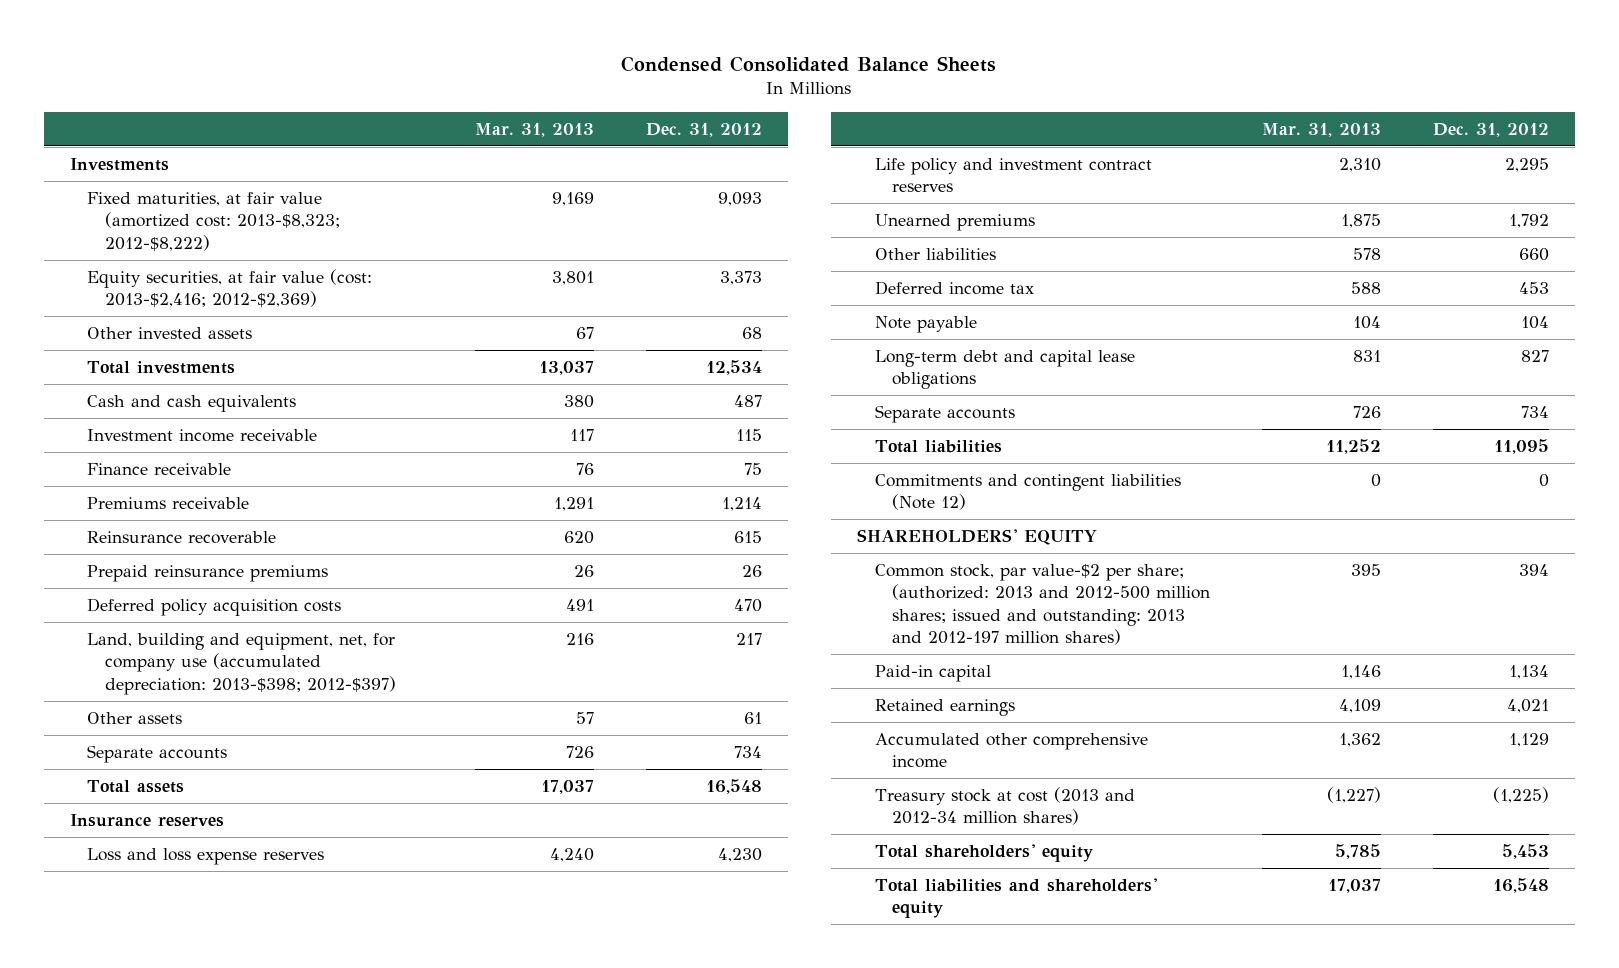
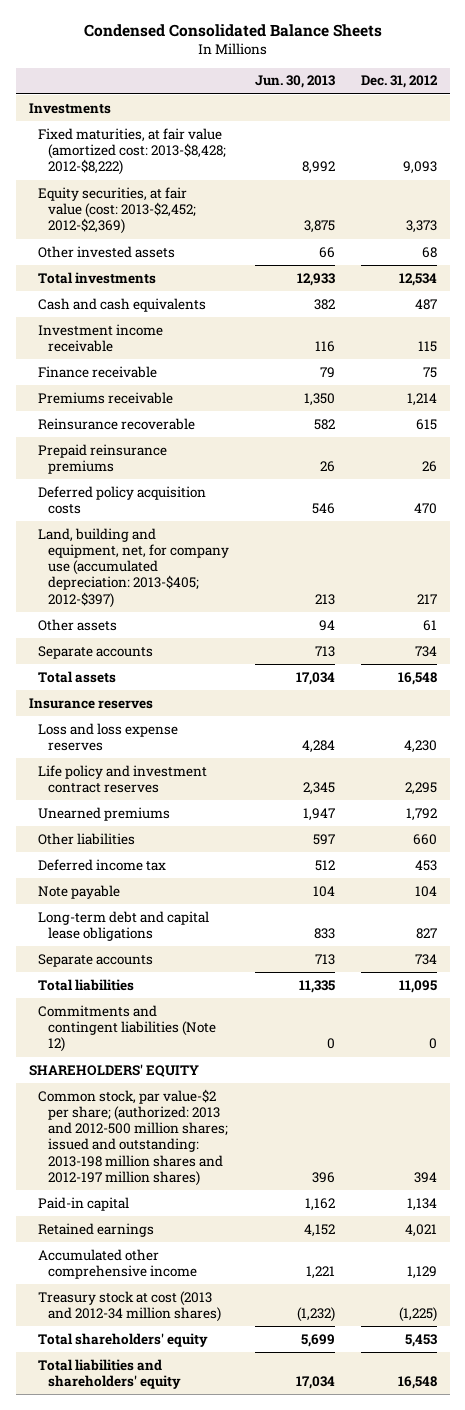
- | Mar. 31, 2013 | Dec. 31, 2012
+ | Jun. 30, 2013 | Dec. 31, 2012
- Fixed maturities, at fair value (amortized cost: 2013-$8,323; 2012-$8,222) | 9,169 | 9,093
- Equity securities, at fair value (cost: 2013-$2,416; 2012-$2,369) | 3,801 | 3,373
+ Fixed maturities, at fair value (amortized cost: 2013-$8,428; 2012-$8,222) | 8,992 | 9,093
+ Equity securities, at fair value (cost: 2013-$2,452; 2012-$2,369) | 3,875 | 3,373
- Land, building and equipment, net, for company use (accumulated depreciation: 2013-$398; 2012-$397) | 216 | 217
+ Land, building and equipment, net, for company use (accumulated depreciation: 2013-$405; 2012-$397) | 213 | 217
- Common stock, par value-$2 per share; (authorized: 2013 and 2012-500 million shares; issued and outstanding: 2013 and 2012-197 million shares) | 395 | 394
+ Common stock, par value-$2 per share; (authorized: 2013 and 2012-500 million shares; issued and outstanding: 2013-198 million shares and 2012-197 million shares) | 396 | 394

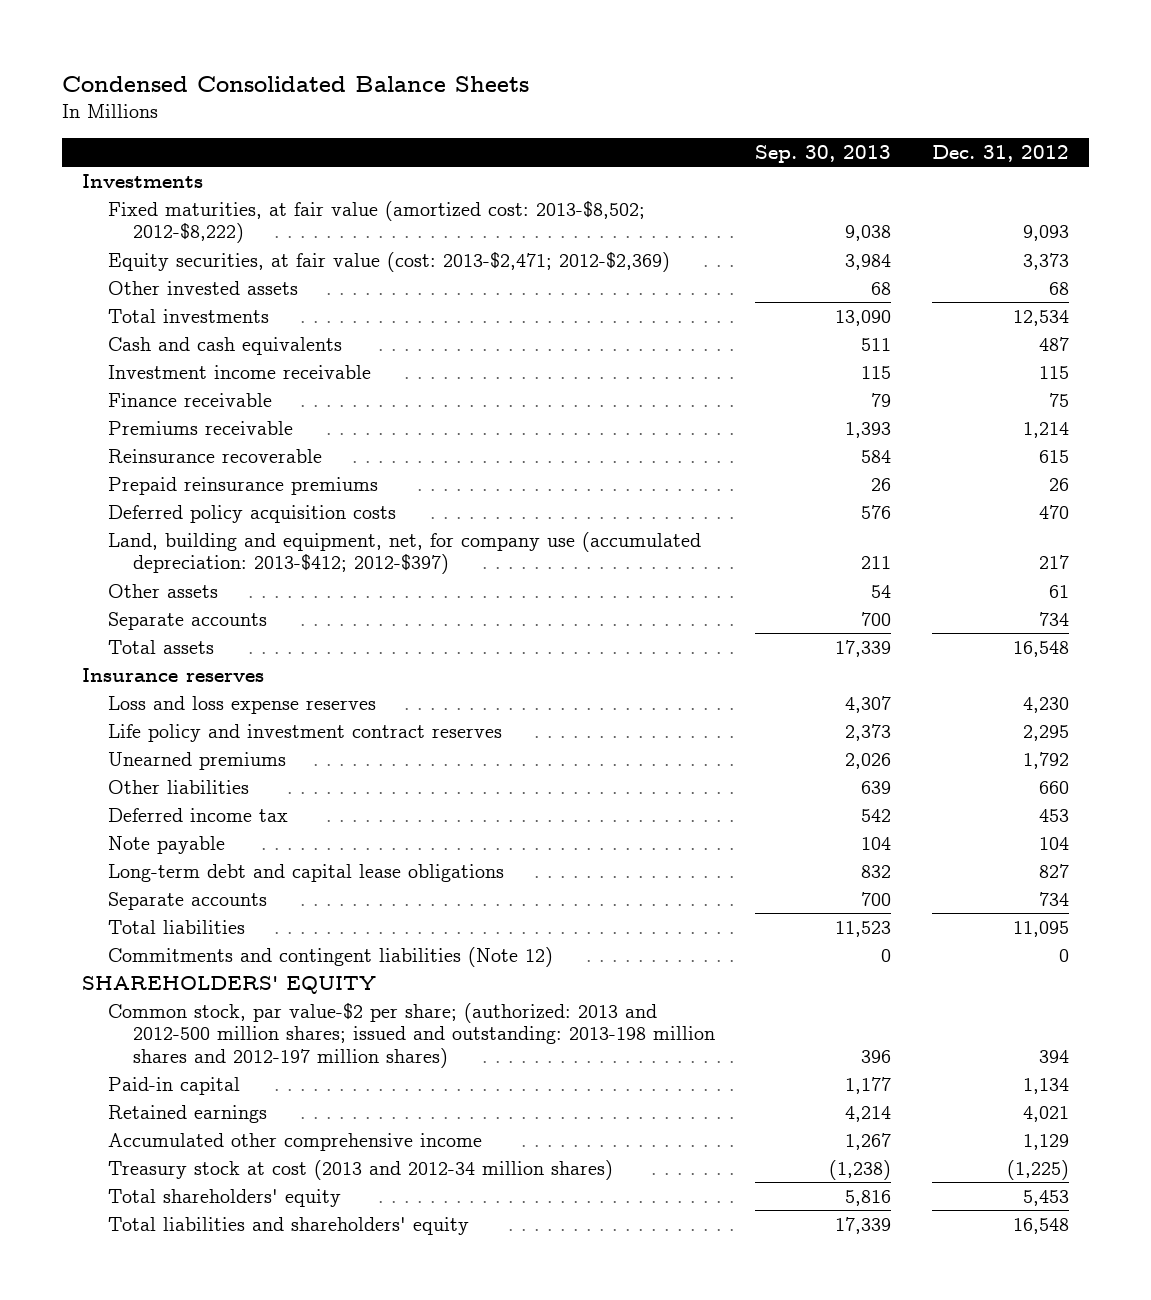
- | Jun. 30, 2013 | Dec. 31, 2012
+ | Sep. 30, 2013 | Dec. 31, 2012
- Fixed maturities, at fair value (amortized cost: 2013-$8,428; 2012-$8,222) | 8,992 | 9,093
- Equity securities, at fair value (cost: 2013-$2,452; 2012-$2,369) | 3,875 | 3,373
+ Fixed maturities, at fair value (amortized cost: 2013-$8,502; 2012-$8,222) | 9,038 | 9,093
+ Equity securities, at fair value (cost: 2013-$2,471; 2012-$2,369) | 3,984 | 3,373
- Land, building and equipment, net, for company use (accumulated depreciation: 2013-$405; 2012-$397) | 213 | 217
+ Land, building and equipment, net, for company use (accumulated depreciation: 2013-$412; 2012-$397) | 211 | 217

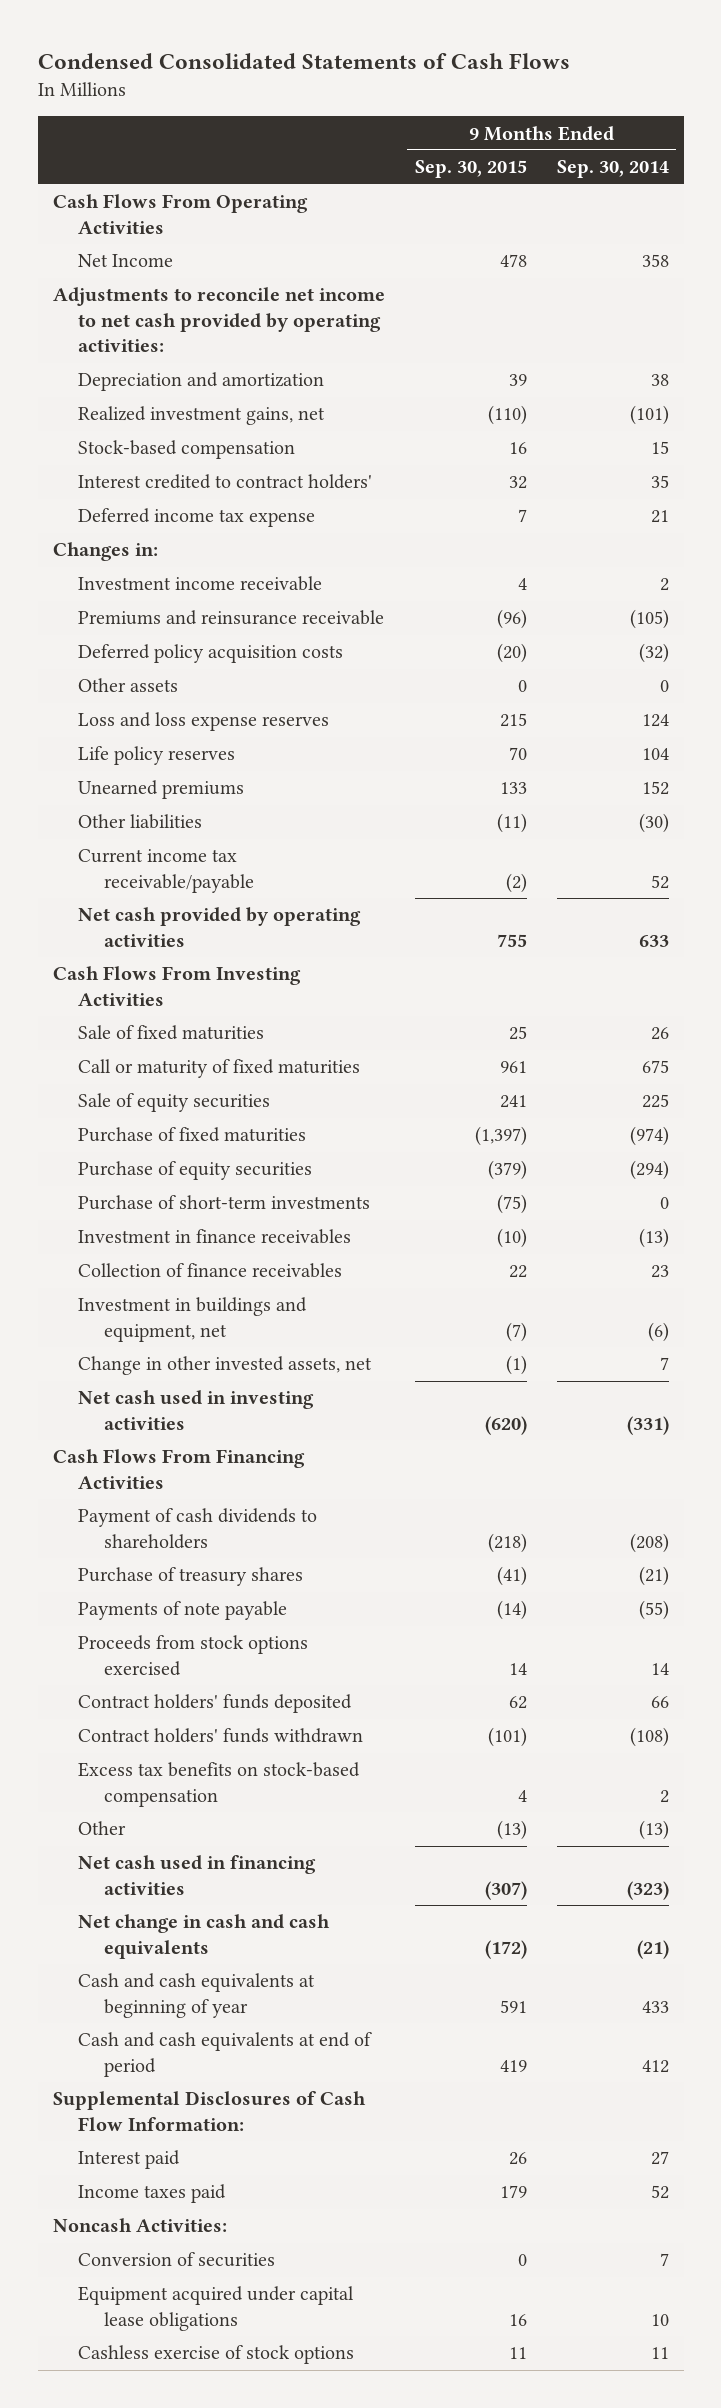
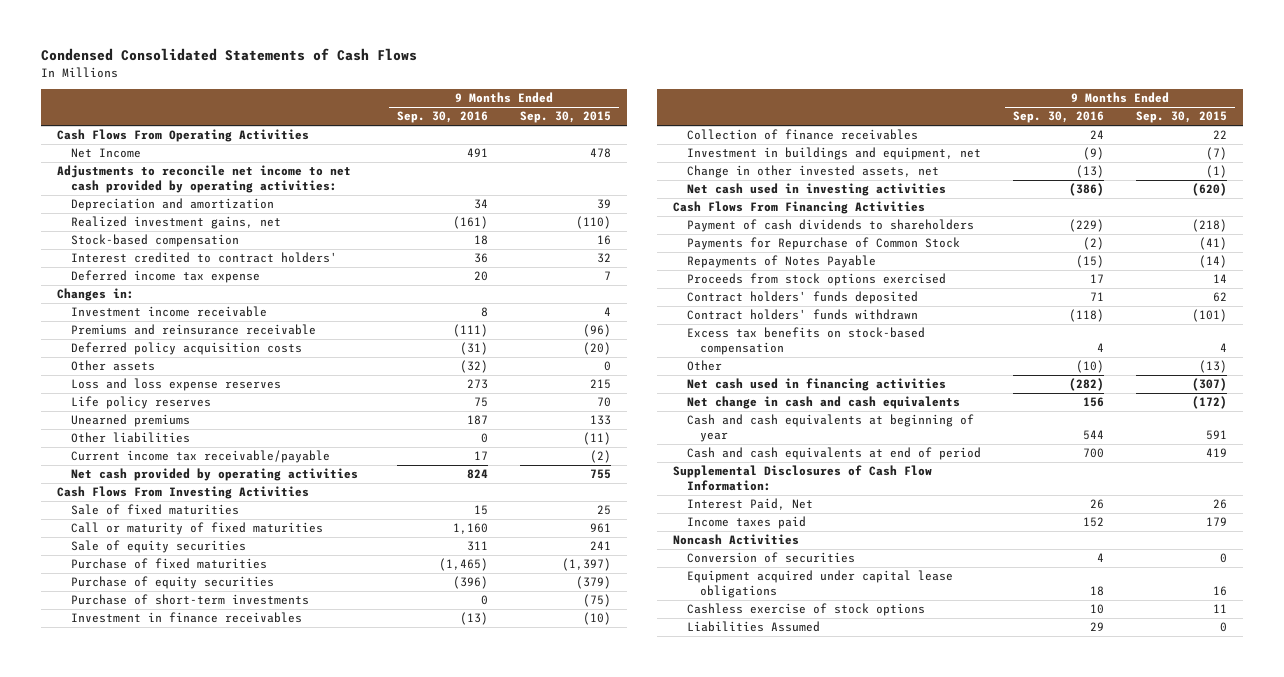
- | 9 Months Ended Sep. 30, 2015 | 9 Months Ended Sep. 30, 2014
+ | 9 Months Ended Sep. 30, 2016 | 9 Months Ended Sep. 30, 2015
- Purchase of treasury shares | (41) | (21)
- Payments of note payable | (14) | (55)
+ Payments for Repurchase of Common Stock | (2) | (41)
+ Repayments of Notes Payable | (15) | (14)
- Interest paid | 26 | 27
+ Interest Paid, Net | 26 | 26
- Noncash Activities:
+ Noncash Activities
+ Liabilities Assumed | 29 | 0

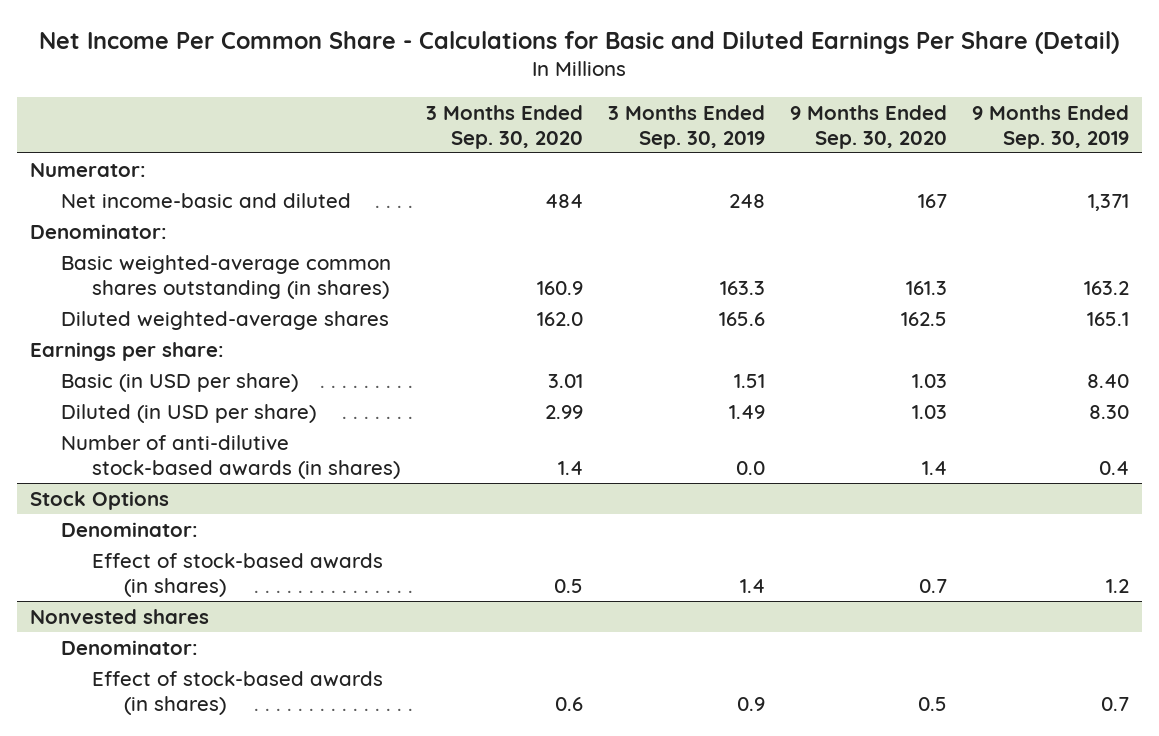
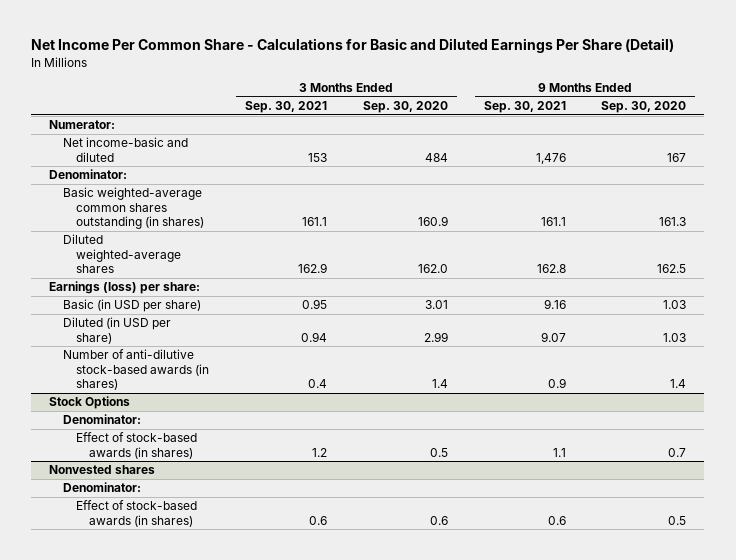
- | 3 Months Ended Sep. 30, 2020 | 3 Months Ended Sep. 30, 2019 | 9 Months Ended Sep. 30, 2020 | 9 Months Ended Sep. 30, 2019
+ | 3 Months Ended Sep. 30, 2021 | 3 Months Ended Sep. 30, 2020 | 9 Months Ended Sep. 30, 2021 | 9 Months Ended Sep. 30, 2020
- Earnings per share:
+ Earnings (loss) per share:

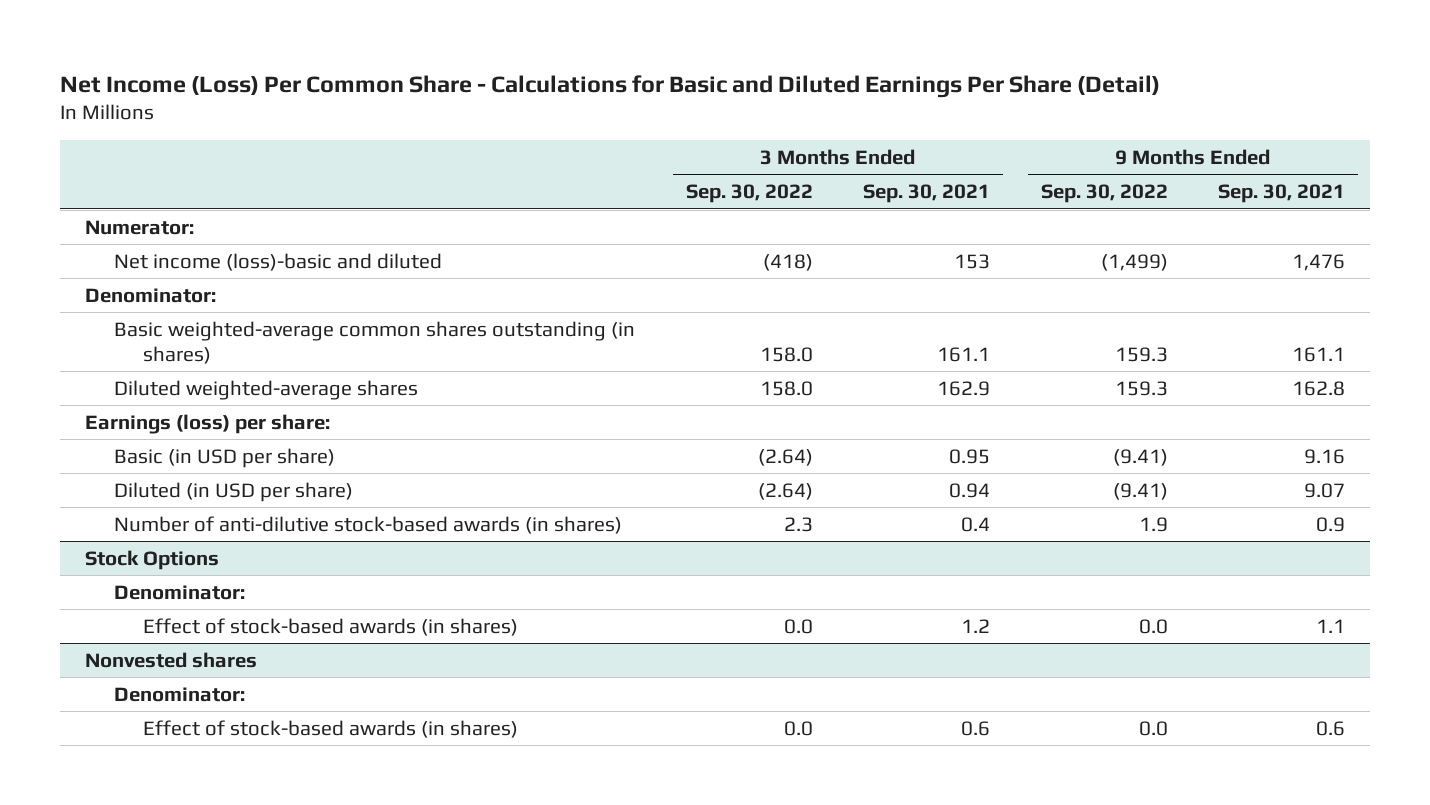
- Net Income Per Common Share - Calculations for Basic and Diluted Earnings Per Share (Detail)
+ Net Income (Loss) Per Common Share - Calculations for Basic and Diluted Earnings Per Share (Detail)
- | 3 Months Ended Sep. 30, 2021 | 3 Months Ended Sep. 30, 2020 | 9 Months Ended Sep. 30, 2021 | 9 Months Ended Sep. 30, 2020
+ | 3 Months Ended Sep. 30, 2022 | 3 Months Ended Sep. 30, 2021 | 9 Months Ended Sep. 30, 2022 | 9 Months Ended Sep. 30, 2021
- Net income-basic and diluted | 153 | 484 | 1,476 | 167
+ Net income (loss)-basic and diluted | (418) | 153 | (1,499) | 1,476

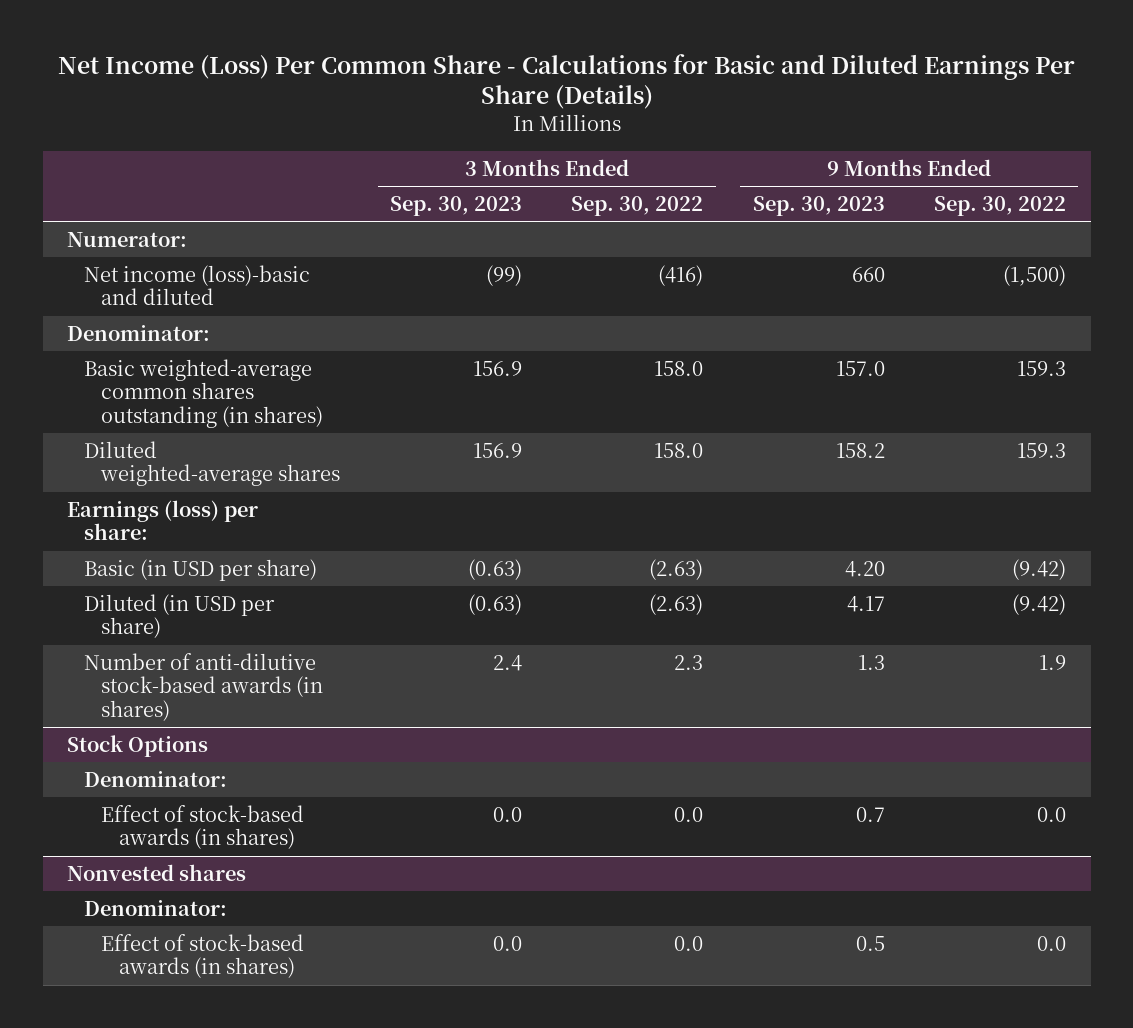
- Net Income (Loss) Per Common Share - Calculations for Basic and Diluted Earnings Per Share (Detail)
+ Net Income (Loss) Per Common Share - Calculations for Basic and Diluted Earnings Per Share (Details)
- | 3 Months Ended Sep. 30, 2022 | 3 Months Ended Sep. 30, 2021 | 9 Months Ended Sep. 30, 2022 | 9 Months Ended Sep. 30, 2021
+ | 3 Months Ended Sep. 30, 2023 | 3 Months Ended Sep. 30, 2022 | 9 Months Ended Sep. 30, 2023 | 9 Months Ended Sep. 30, 2022
- Net income (loss)-basic and diluted | (418) | 153 | (1,499) | 1,476
+ Net income (loss)-basic and diluted | (99) | (416) | 660 | (1,500)
- Basic (in USD per share) | (2.64) | 0.95 | (9.41) | 9.16
- Diluted (in USD per share) | (2.64) | 0.94 | (9.41) | 9.07
+ Basic (in USD per share) | (0.63) | (2.63) | 4.20 | (9.42)
+ Diluted (in USD per share) | (0.63) | (2.63) | 4.17 | (9.42)

